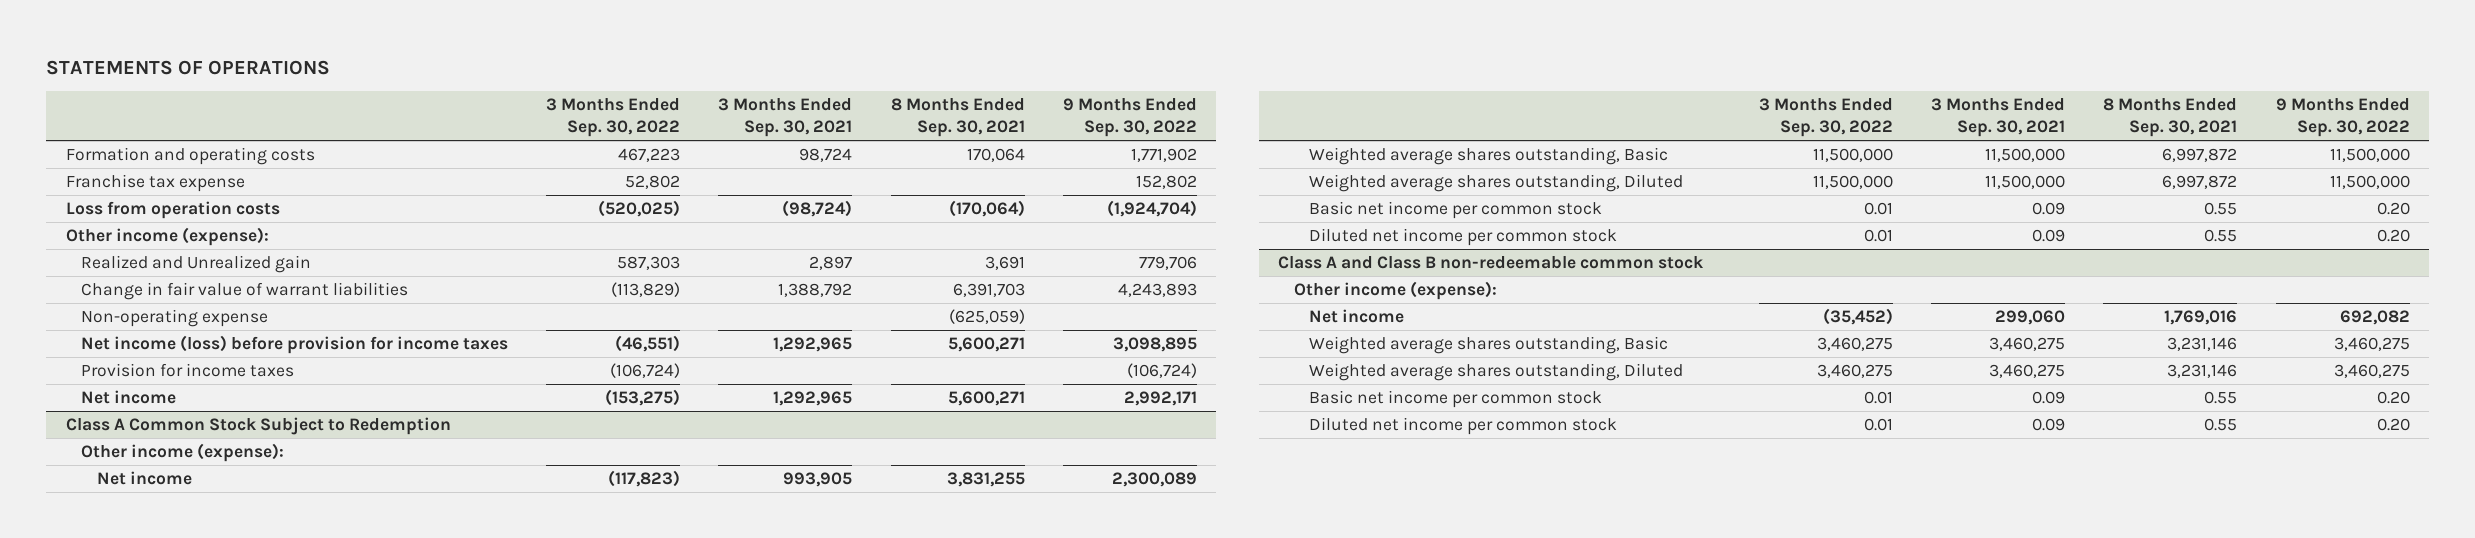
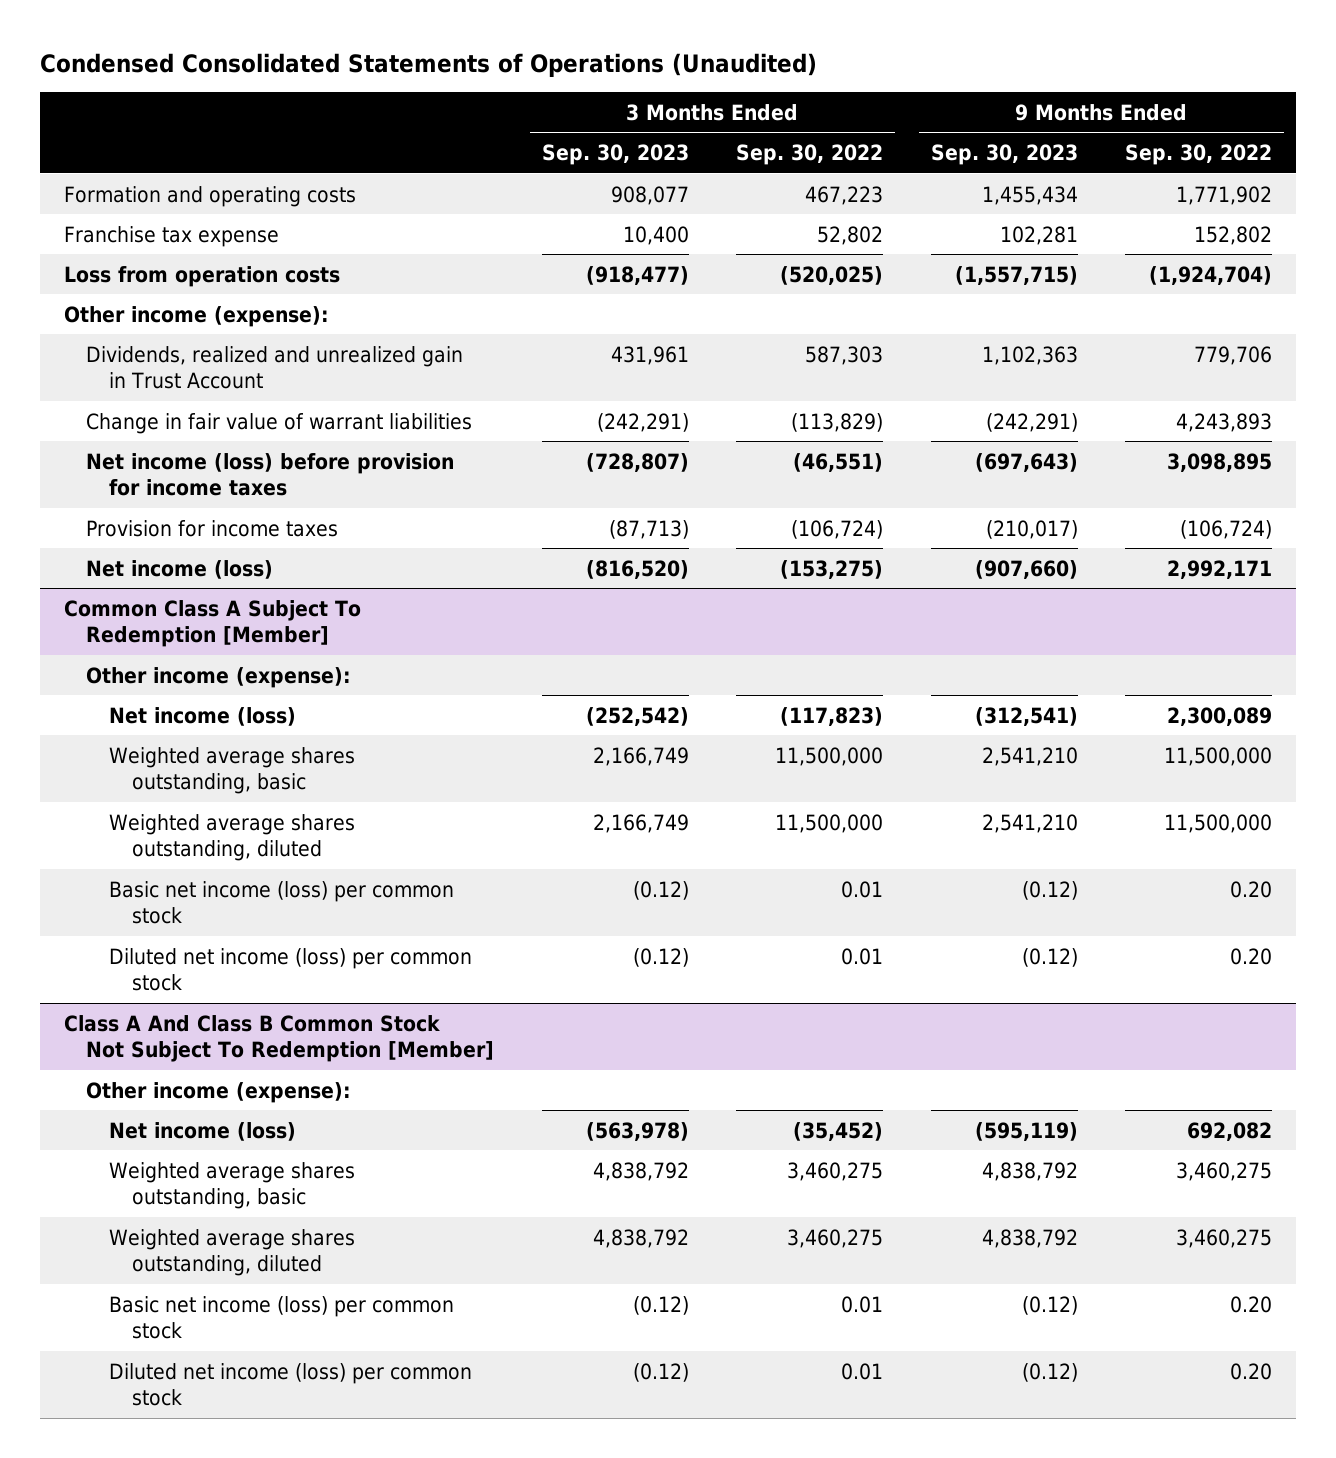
- STATEMENTS OF OPERATIONS
+ Condensed Consolidated Statements of Operations (Unaudited)
- | 3 Months Ended Sep. 30, 2022 | 3 Months Ended Sep. 30, 2021 | 8 Months Ended Sep. 30, 2021 | 9 Months Ended Sep. 30, 2022
+ | 3 Months Ended Sep. 30, 2023 | 3 Months Ended Sep. 30, 2022 | 9 Months Ended Sep. 30, 2023 | 9 Months Ended Sep. 30, 2022
- Realized and Unrealized gain | 587,303 | 2,897 | 3,691 | 779,706
+ Dividends, realized and unrealized gain in Trust Account | 431,961 | 587,303 | 1,102,363 | 779,706
- Non-operating expense | | | (625,059) |
- Net income | (153,275) | 1,292,965 | 5,600,271 | 2,992,171
- Class A Common Stock Subject to Redemption
+ Net income (loss) | (816,520) | (153,275) | (907,660) | 2,992,171
+ Common Class A Subject To Redemption [Member]
- Net income | (117,823) | 993,905 | 3,831,255 | 2,300,089
- Weighted average shares outstanding, Basic | 11,500,000 | 11,500,000 | 6,997,872 | 11,500,000
- Weighted average shares outstanding, Diluted | 11,500,000 | 11,500,000 | 6,997,872 | 11,500,000
- Basic net income per common stock | 0.01 | 0.09 | 0.55 | 0.20
- Diluted net income per common stock | 0.01 | 0.09 | 0.55 | 0.20
- Class A and Class B non-redeemable common stock
+ Net income (loss) | (252,542) | (117,823) | (312,541) | 2,300,089
+ Weighted average shares outstanding, basic | 2,166,749 | 11,500,000 | 2,541,210 | 11,500,000
+ Weighted average shares outstanding, diluted | 2,166,749 | 11,500,000 | 2,541,210 | 11,500,000
+ Basic net income (loss) per common stock | (0.12) | 0.01 | (0.12) | 0.20
+ Diluted net income (loss) per common stock | (0.12) | 0.01 | (0.12) | 0.20
+ Class A And Class B Common Stock Not Subject To Redemption [Member]
- Net income | (35,452) | 299,060 | 1,769,016 | 692,082
- Weighted average shares outstanding, Basic | 3,460,275 | 3,460,275 | 3,231,146 | 3,460,275
- Weighted average shares outstanding, Diluted | 3,460,275 | 3,460,275 | 3,231,146 | 3,460,275
- Basic net income per common stock | 0.01 | 0.09 | 0.55 | 0.20
- Diluted net income per common stock | 0.01 | 0.09 | 0.55 | 0.20
+ Net income (loss) | (563,978) | (35,452) | (595,119) | 692,082
+ Weighted average shares outstanding, basic | 4,838,792 | 3,460,275 | 4,838,792 | 3,460,275
+ Weighted average shares outstanding, diluted | 4,838,792 | 3,460,275 | 4,838,792 | 3,460,275
+ Basic net income (loss) per common stock | (0.12) | 0.01 | (0.12) | 0.20
+ Diluted net income (loss) per common stock | (0.12) | 0.01 | (0.12) | 0.20

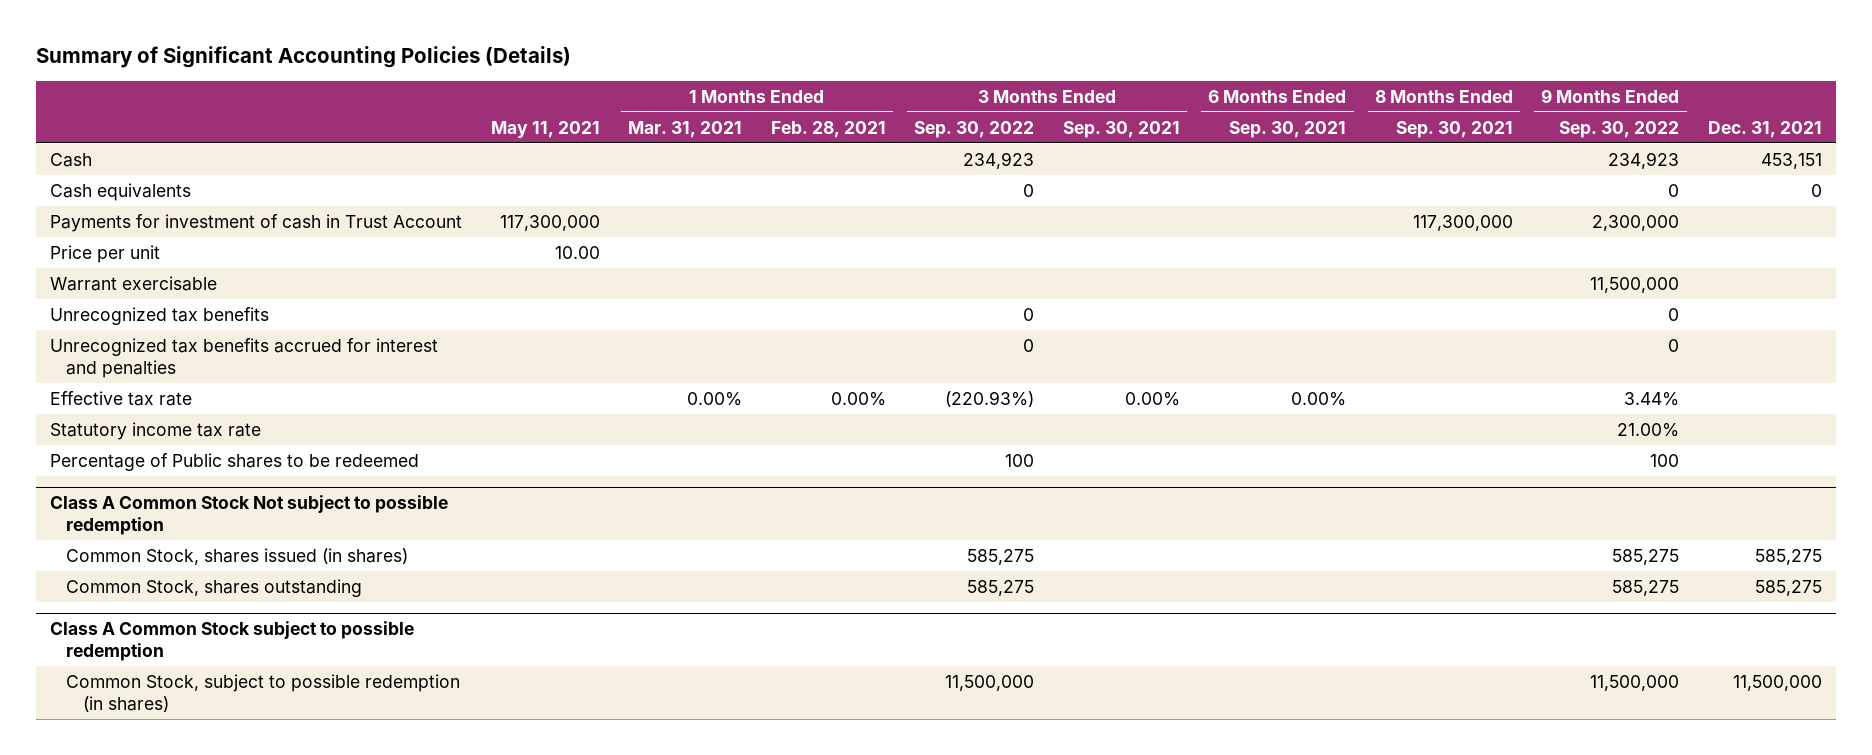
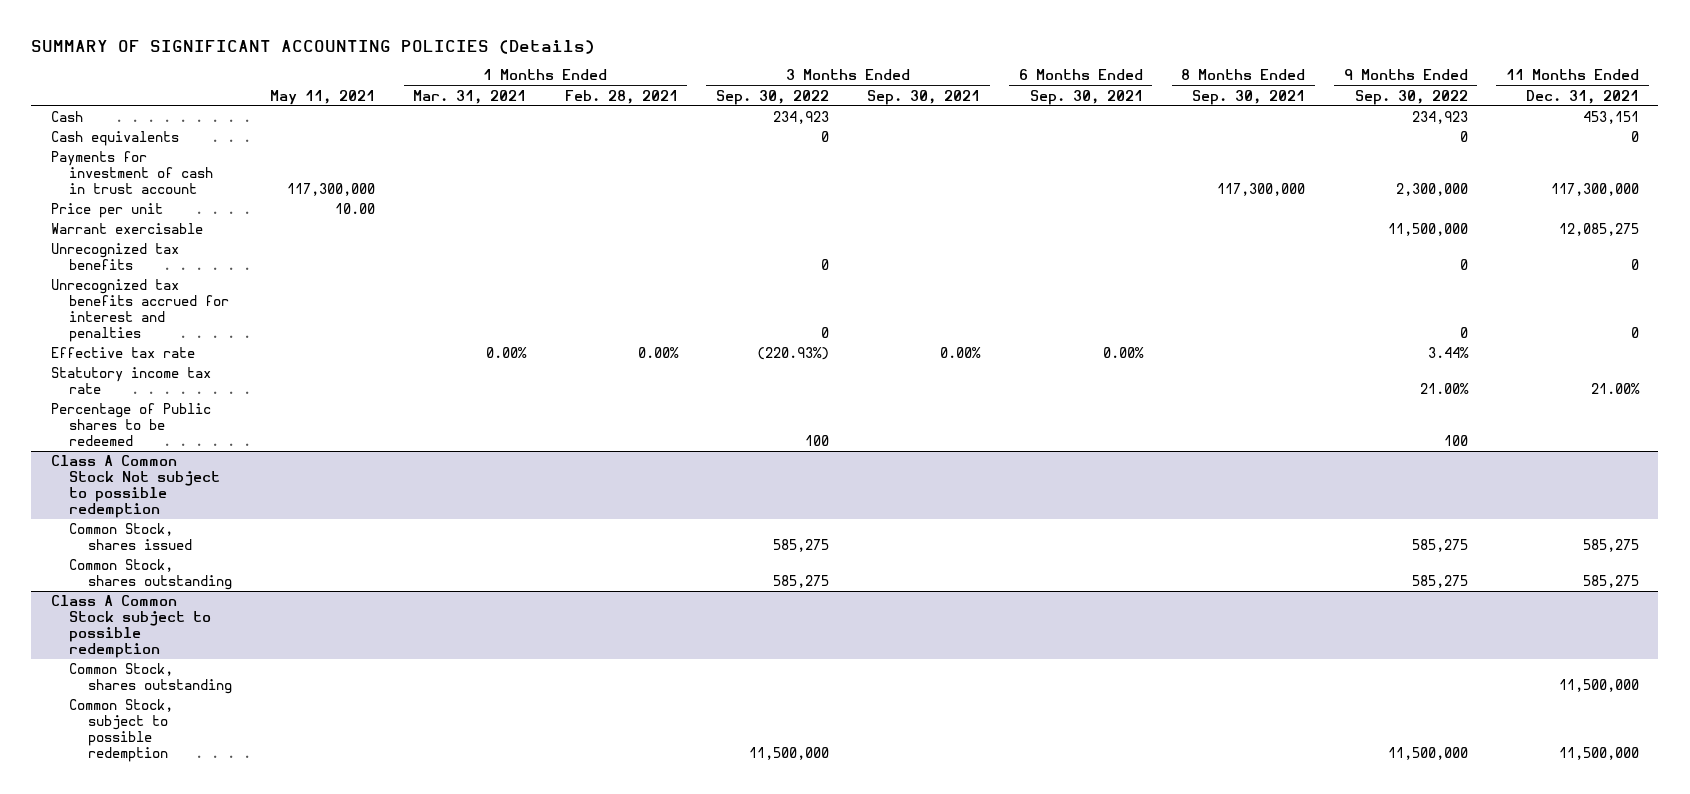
- Summary of Significant Accounting Policies (Details)
+ SUMMARY OF SIGNIFICANT ACCOUNTING POLICIES (Details)
- | May 11, 2021 | 1 Months Ended Mar. 31, 2021 | 1 Months Ended Feb. 28, 2021 | 3 Months Ended Sep. 30, 2022 | 3 Months Ended Sep. 30, 2021 | 6 Months Ended Sep. 30, 2021 | 8 Months Ended Sep. 30, 2021 | 9 Months Ended Sep. 30, 2022 | Dec. 31, 2021
+ | May 11, 2021 | 1 Months Ended Mar. 31, 2021 | 1 Months Ended Feb. 28, 2021 | 3 Months Ended Sep. 30, 2022 | 3 Months Ended Sep. 30, 2021 | 6 Months Ended Sep. 30, 2021 | 8 Months Ended Sep. 30, 2021 | 9 Months Ended Sep. 30, 2022 | 11 Months Ended Dec. 31, 2021
- Payments for investment of cash in Trust Account | 117,300,000 | | | | | | 117,300,000 | 2,300,000 |
+ Payments for investment of cash in trust account | 117,300,000 | | | | | | 117,300,000 | 2,300,000 | 117,300,000
@ Class A Common Stock Not subject to possible redemption
- Common Stock, shares issued (in shares) | | | | 585,275 | | | | 585,275 | 585,275
+ Common Stock, shares issued | | | | 585,275 | | | | 585,275 | 585,275
@ Class A Common Stock subject to possible redemption
- Common Stock, subject to possible redemption (in shares) | | | | 11,500,000 | | | | 11,500,000 | 11,500,000
+ Common Stock, shares outstanding | | | | | | | | | 11,500,000
+ Common Stock, subject to possible redemption | | | | 11,500,000 | | | | 11,500,000 | 11,500,000

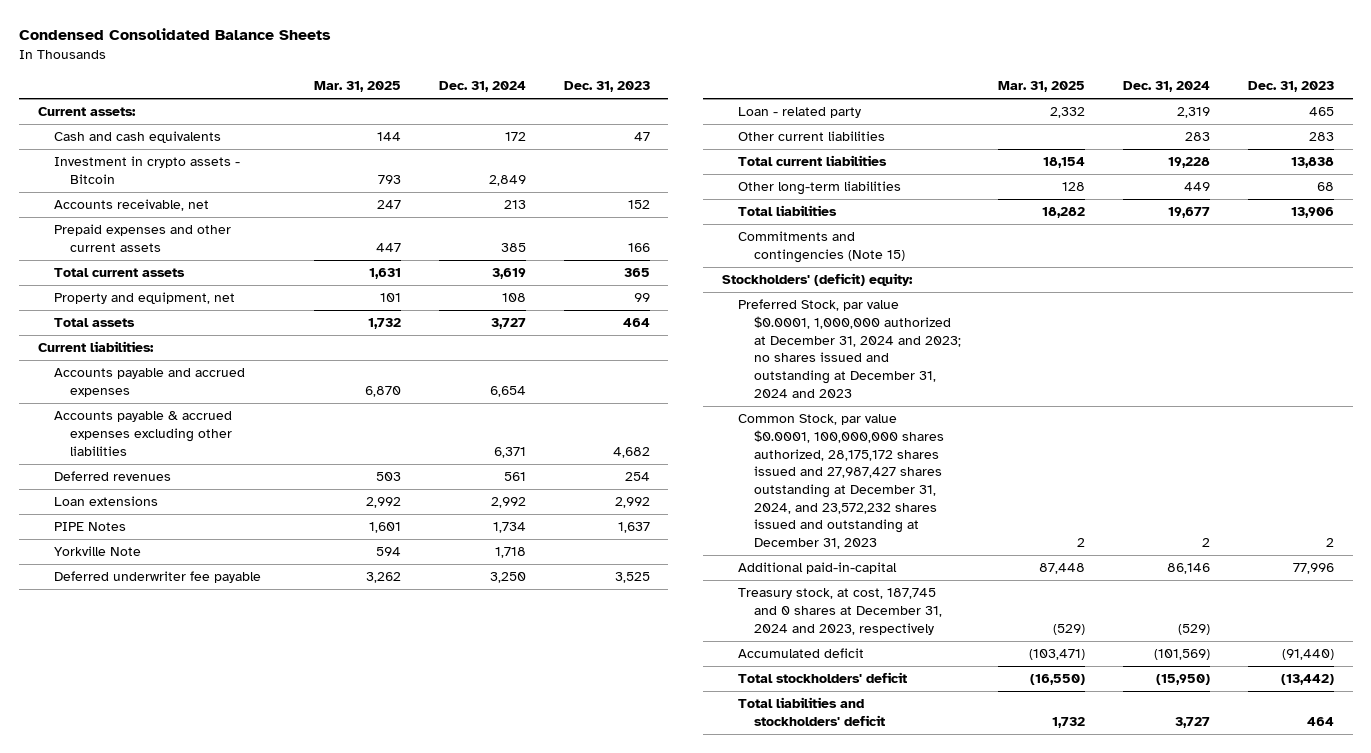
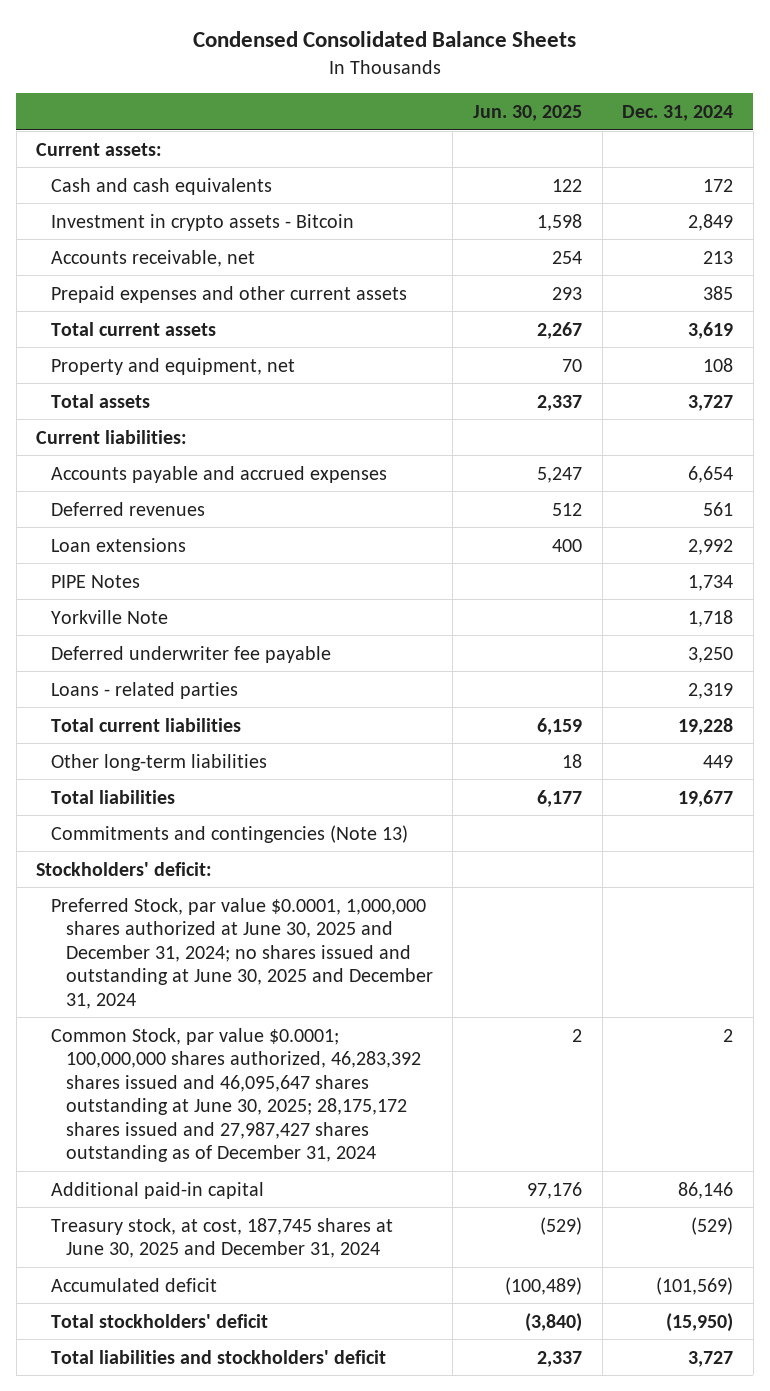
- | Mar. 31, 2025 | Dec. 31, 2024 | Dec. 31, 2023
+ | Jun. 30, 2025 | Dec. 31, 2024
- Accounts payable & accrued expenses excluding other liabilities | | 6,371 | 4,682
- Loan - related party | 2,332 | 2,319 | 465
- Other current liabilities | | 283 | 283
+ Loans - related parties | | 2,319
- Commitments and contingencies (Note 15)
- Stockholders' (deficit) equity:
- Preferred Stock, par value $0.0001, 1,000,000 authorized at December 31, 2024 and 2023; no shares issued and outstanding at December 31, 2024 and 2023
- Common Stock, par value $0.0001, 100,000,000 shares authorized, 28,175,172 shares issued and 27,987,427 shares outstanding at December 31, 2024, and 23,572,232 shares issued and outstanding at December 31, 2023 | 2 | 2 | 2
- Additional paid-in-capital | 87,448 | 86,146 | 77,996
- Treasury stock, at cost, 187,745 and 0 shares at December 31, 2024 and 2023, respectively | (529) | (529) |
+ Commitments and contingencies (Note 13)
+ Stockholders' deficit:
+ Preferred Stock, par value $0.0001, 1,000,000 shares authorized at June 30, 2025 and December 31, 2024; no shares issued and outstanding at June 30, 2025 and December 31, 2024
+ Common Stock, par value $0.0001; 100,000,000 shares authorized, 46,283,392 shares issued and 46,095,647 shares outstanding at June 30, 2025; 28,175,172 shares issued and 27,987,427 shares outstanding as of December 31, 2024 | 2 | 2
+ Additional paid-in capital | 97,176 | 86,146
+ Treasury stock, at cost, 187,745 shares at June 30, 2025 and December 31, 2024 | (529) | (529)

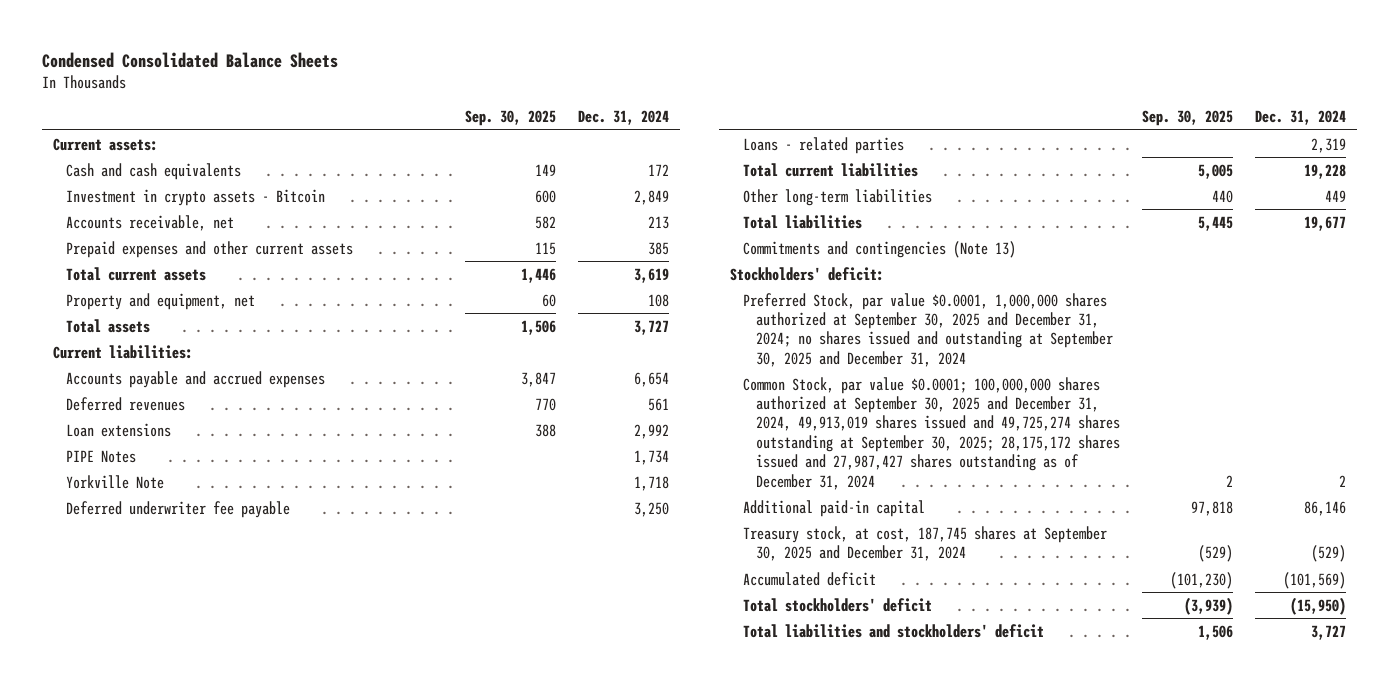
- | Jun. 30, 2025 | Dec. 31, 2024
+ | Sep. 30, 2025 | Dec. 31, 2024
- Preferred Stock, par value $0.0001, 1,000,000 shares authorized at June 30, 2025 and December 31, 2024; no shares issued and outstanding at June 30, 2025 and December 31, 2024
- Common Stock, par value $0.0001; 100,000,000 shares authorized, 46,283,392 shares issued and 46,095,647 shares outstanding at June 30, 2025; 28,175,172 shares issued and 27,987,427 shares outstanding as of December 31, 2024 | 2 | 2
+ Preferred Stock, par value $0.0001, 1,000,000 shares authorized at September 30, 2025 and December 31, 2024; no shares issued and outstanding at September 30, 2025 and December 31, 2024
+ Common Stock, par value $0.0001; 100,000,000 shares authorized at September 30, 2025 and December 31, 2024, 49,913,019 shares issued and 49,725,274 shares outstanding at September 30, 2025; 28,175,172 shares issued and 27,987,427 shares outstanding as of December 31, 2024 | 2 | 2
- Treasury stock, at cost, 187,745 shares at June 30, 2025 and December 31, 2024 | (529) | (529)
+ Treasury stock, at cost, 187,745 shares at September 30, 2025 and December 31, 2024 | (529) | (529)

